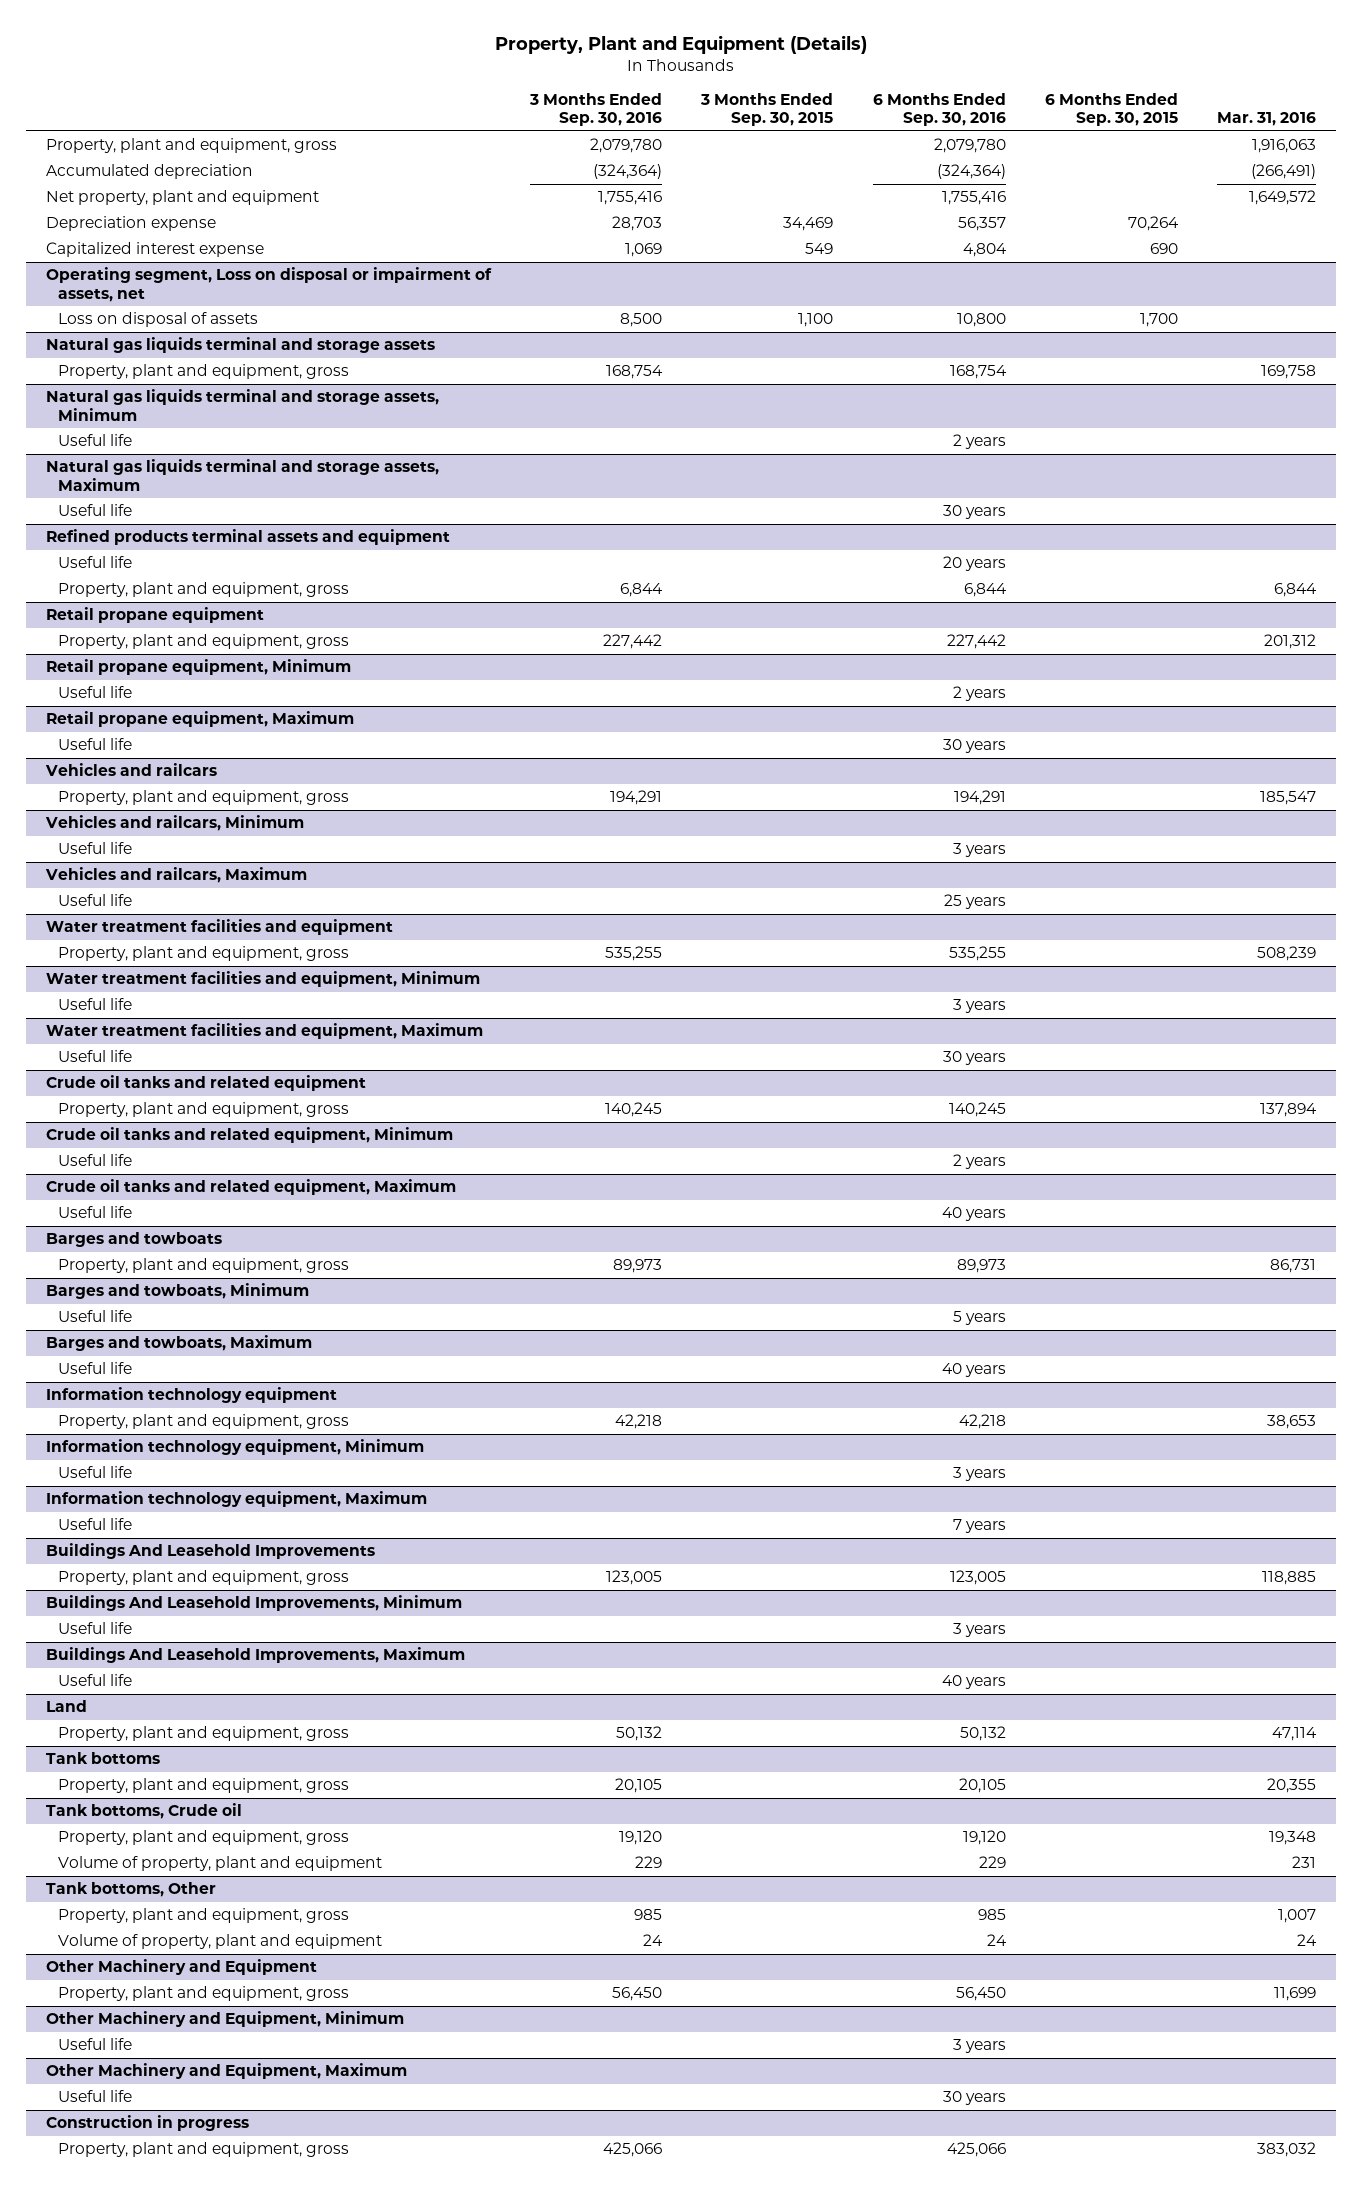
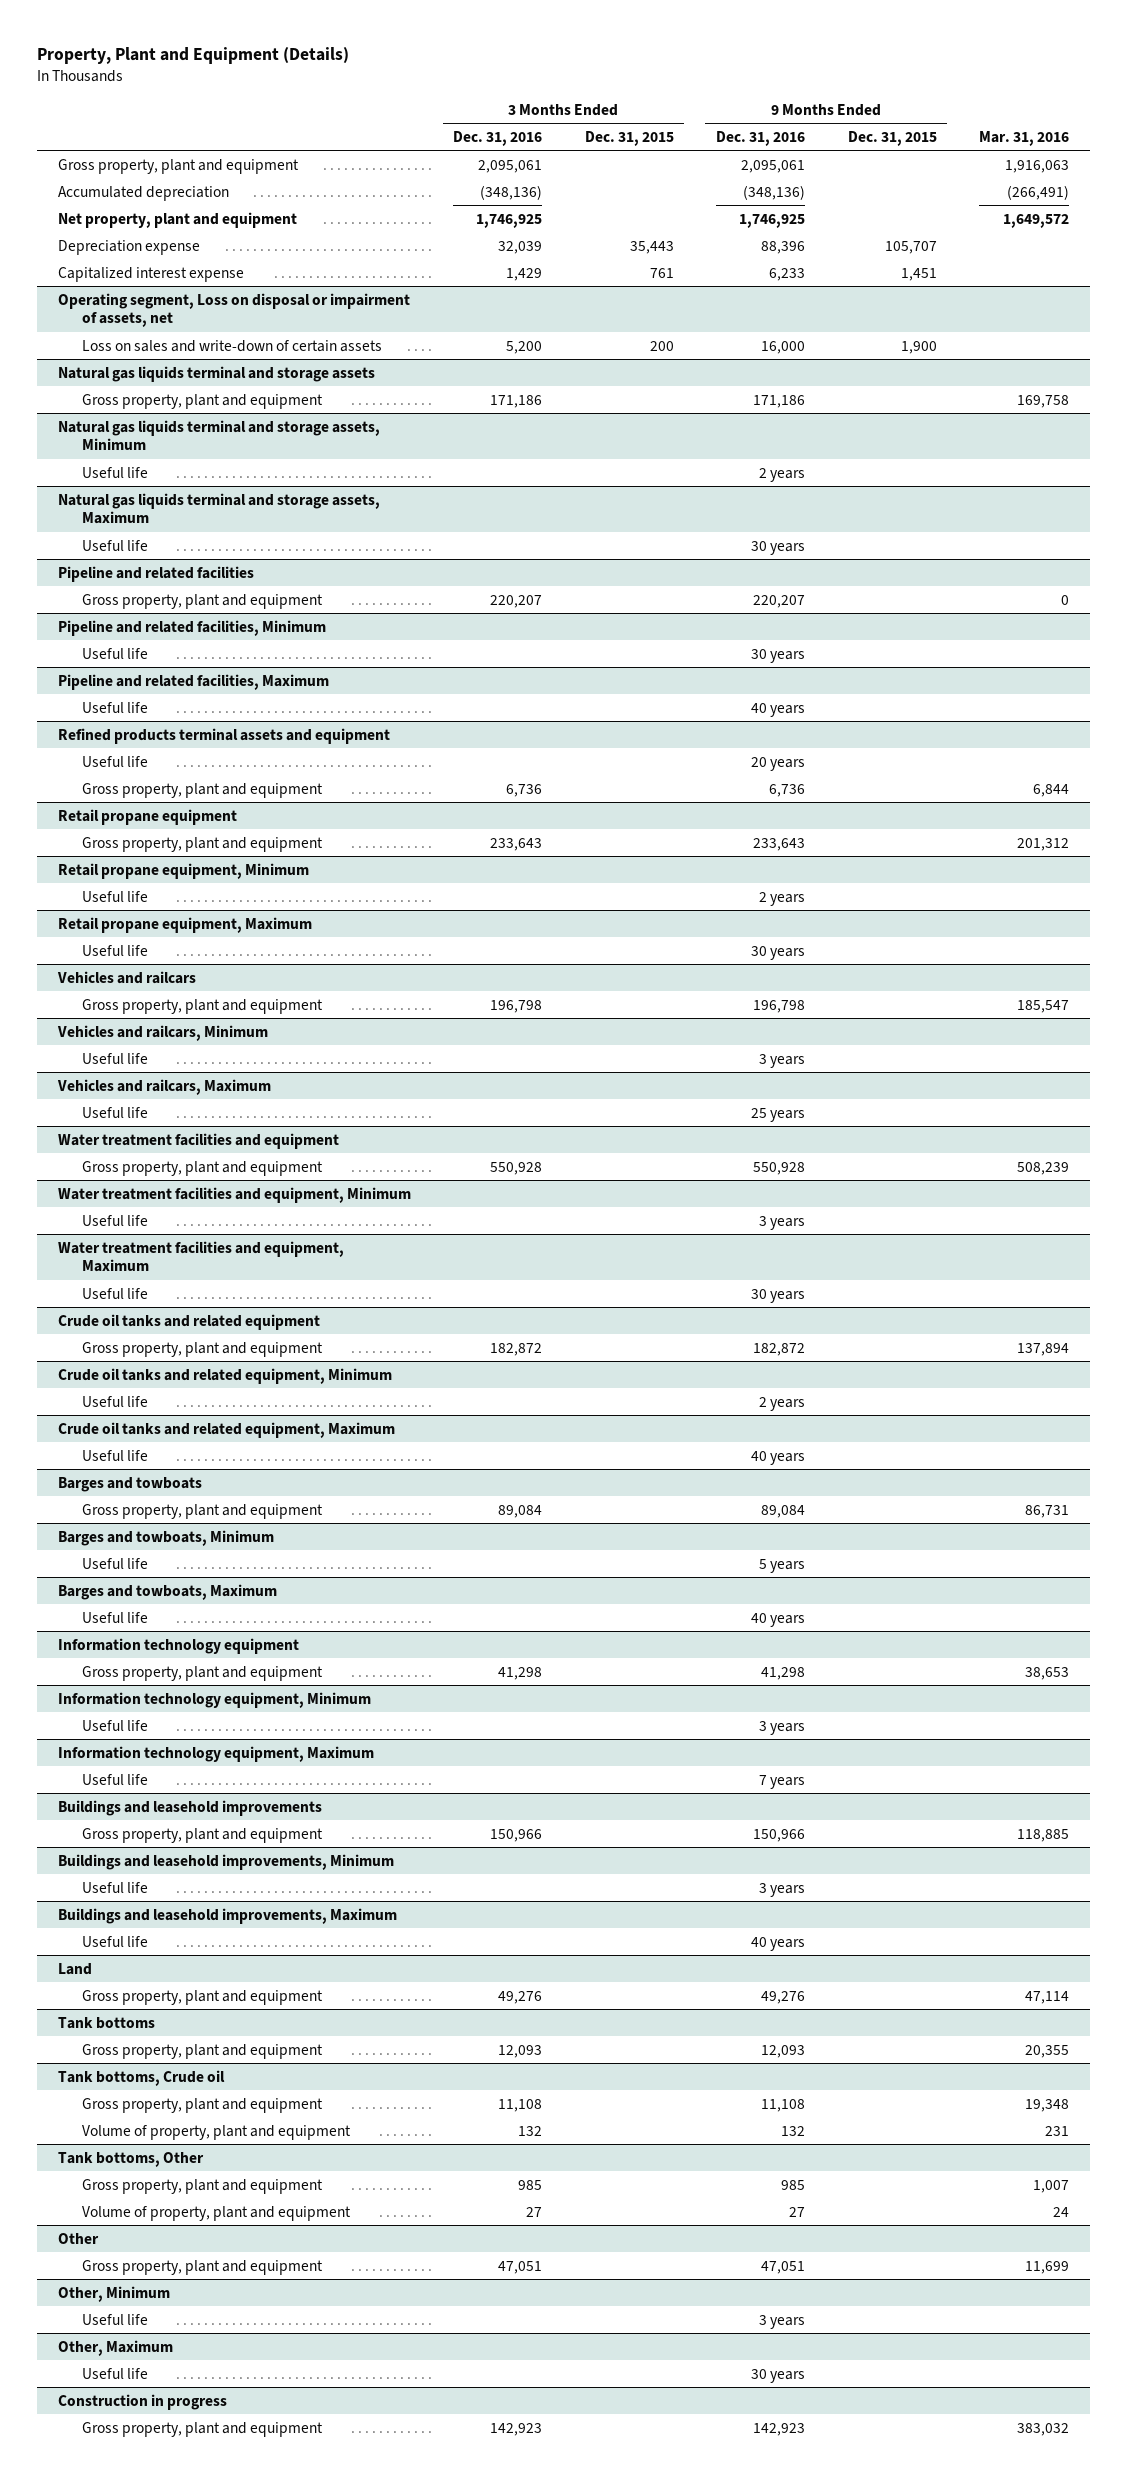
- | 3 Months Ended Sep. 30, 2016 | 3 Months Ended Sep. 30, 2015 | 6 Months Ended Sep. 30, 2016 | 6 Months Ended Sep. 30, 2015 | Mar. 31, 2016
+ | 3 Months Ended Dec. 31, 2016 | 3 Months Ended Dec. 31, 2015 | 9 Months Ended Dec. 31, 2016 | 9 Months Ended Dec. 31, 2015 | Mar. 31, 2016
- Property, plant and equipment, gross | 2,079,780 | | 2,079,780 | | 1,916,063
+ Gross property, plant and equipment | 2,095,061 | | 2,095,061 | | 1,916,063
@ Operating segment, Loss on disposal or impairment of assets, net
- Loss on disposal of assets | 8,500 | 1,100 | 10,800 | 1,700 |
+ Loss on sales and write-down of certain assets | 5,200 | 200 | 16,000 | 1,900 |
@ Natural gas liquids terminal and storage assets
- Property, plant and equipment, gross | 168,754 | | 168,754 | | 169,758
+ Gross property, plant and equipment | 171,186 | | 171,186 | | 169,758
+ Pipeline and related facilities
+ Gross property, plant and equipment | 220,207 | | 220,207 | | 0
+ Pipeline and related facilities, Minimum
+ Useful life | | | 30 years | |
+ Pipeline and related facilities, Maximum
+ Useful life | | | 40 years | |
@ Refined products terminal assets and equipment
- Property, plant and equipment, gross | 6,844 | | 6,844 | | 6,844
+ Gross property, plant and equipment | 6,736 | | 6,736 | | 6,844
@ Retail propane equipment
- Property, plant and equipment, gross | 227,442 | | 227,442 | | 201,312
+ Gross property, plant and equipment | 233,643 | | 233,643 | | 201,312
@ Vehicles and railcars
- Property, plant and equipment, gross | 194,291 | | 194,291 | | 185,547
+ Gross property, plant and equipment | 196,798 | | 196,798 | | 185,547
@ Water treatment facilities and equipment
- Property, plant and equipment, gross | 535,255 | | 535,255 | | 508,239
+ Gross property, plant and equipment | 550,928 | | 550,928 | | 508,239
@ Crude oil tanks and related equipment
- Property, plant and equipment, gross | 140,245 | | 140,245 | | 137,894
+ Gross property, plant and equipment | 182,872 | | 182,872 | | 137,894
@ Barges and towboats
- Property, plant and equipment, gross | 89,973 | | 89,973 | | 86,731
+ Gross property, plant and equipment | 89,084 | | 89,084 | | 86,731
@ Information technology equipment
- Property, plant and equipment, gross | 42,218 | | 42,218 | | 38,653
+ Gross property, plant and equipment | 41,298 | | 41,298 | | 38,653
- Buildings And Leasehold Improvements
- Property, plant and equipment, gross | 123,005 | | 123,005 | | 118,885
- Buildings And Leasehold Improvements, Minimum
+ Buildings and leasehold improvements
+ Gross property, plant and equipment | 150,966 | | 150,966 | | 118,885
+ Buildings and leasehold improvements, Minimum
- Buildings And Leasehold Improvements, Maximum
+ Buildings and leasehold improvements, Maximum
@ Land
- Property, plant and equipment, gross | 50,132 | | 50,132 | | 47,114
+ Gross property, plant and equipment | 49,276 | | 49,276 | | 47,114
@ Tank bottoms
- Property, plant and equipment, gross | 20,105 | | 20,105 | | 20,355
+ Gross property, plant and equipment | 12,093 | | 12,093 | | 20,355
@ Tank bottoms, Crude oil
- Property, plant and equipment, gross | 19,120 | | 19,120 | | 19,348
+ Gross property, plant and equipment | 11,108 | | 11,108 | | 19,348
@ Tank bottoms, Other
- Property, plant and equipment, gross | 985 | | 985 | | 1,007
+ Gross property, plant and equipment | 985 | | 985 | | 1,007
- Other Machinery and Equipment
- Property, plant and equipment, gross | 56,450 | | 56,450 | | 11,699
- Other Machinery and Equipment, Minimum
+ Other
+ Gross property, plant and equipment | 47,051 | | 47,051 | | 11,699
+ Other, Minimum
- Other Machinery and Equipment, Maximum
+ Other, Maximum
@ Construction in progress
- Property, plant and equipment, gross | 425,066 | | 425,066 | | 383,032
+ Gross property, plant and equipment | 142,923 | | 142,923 | | 383,032

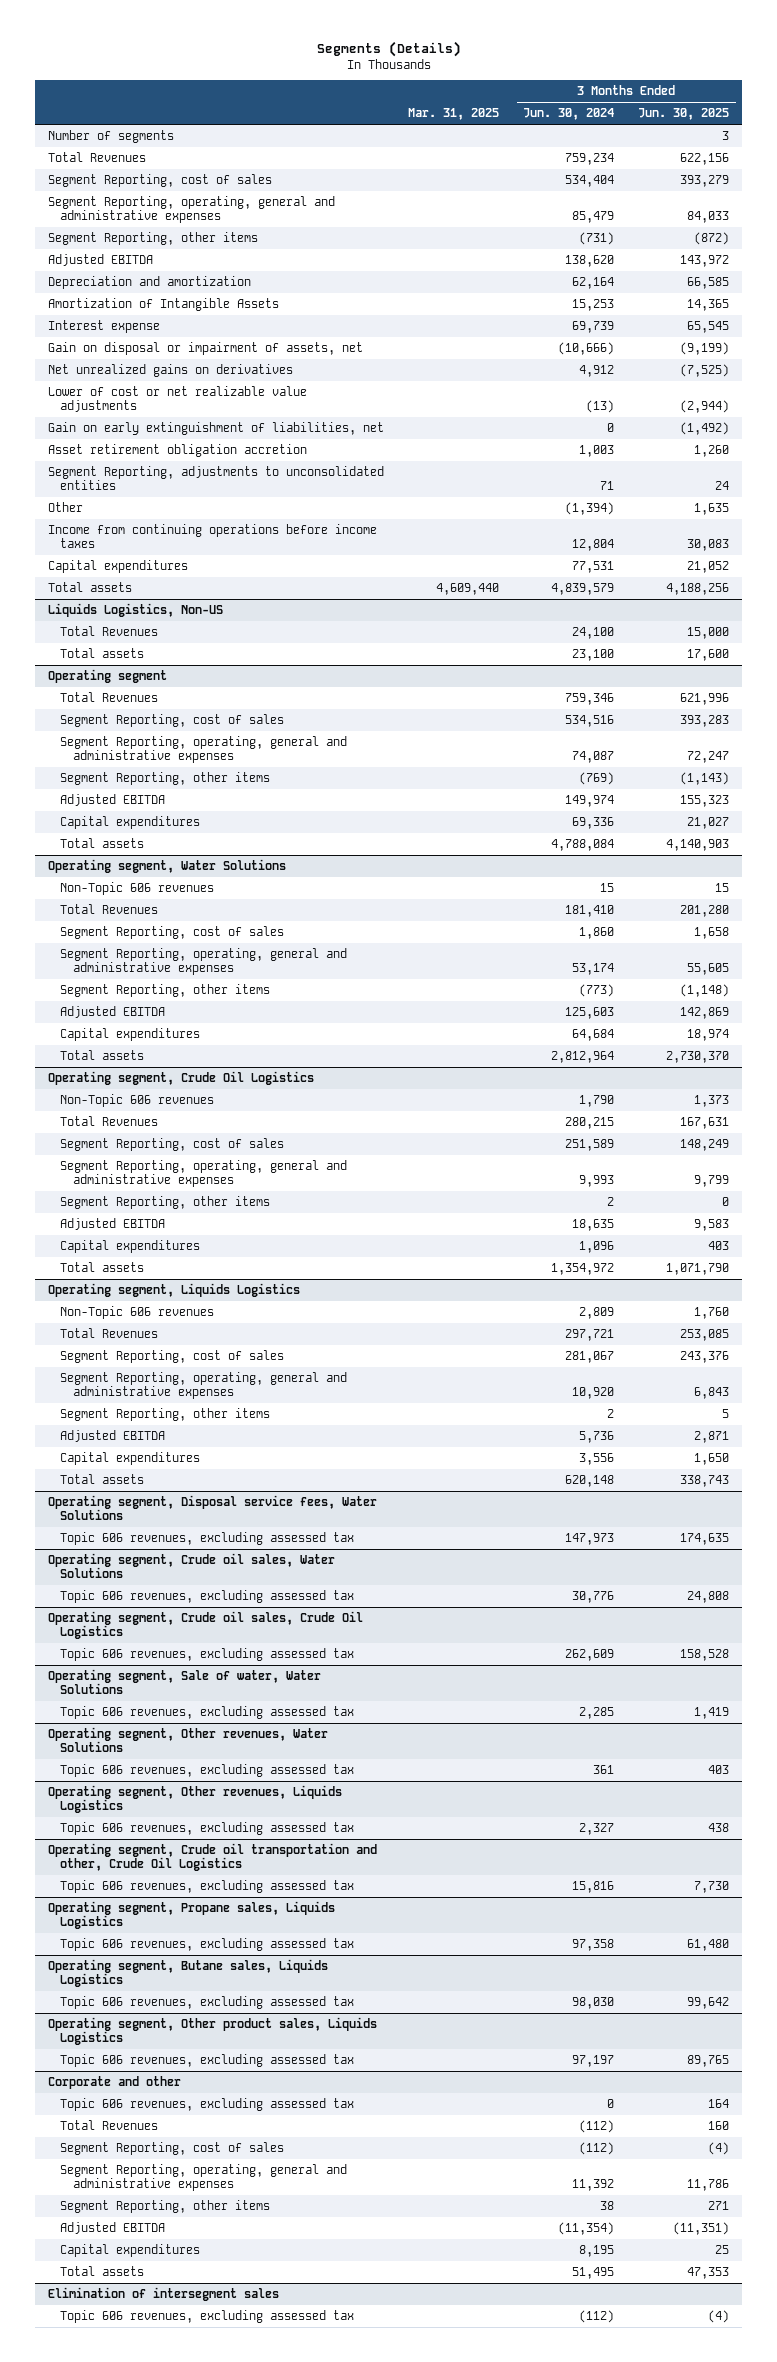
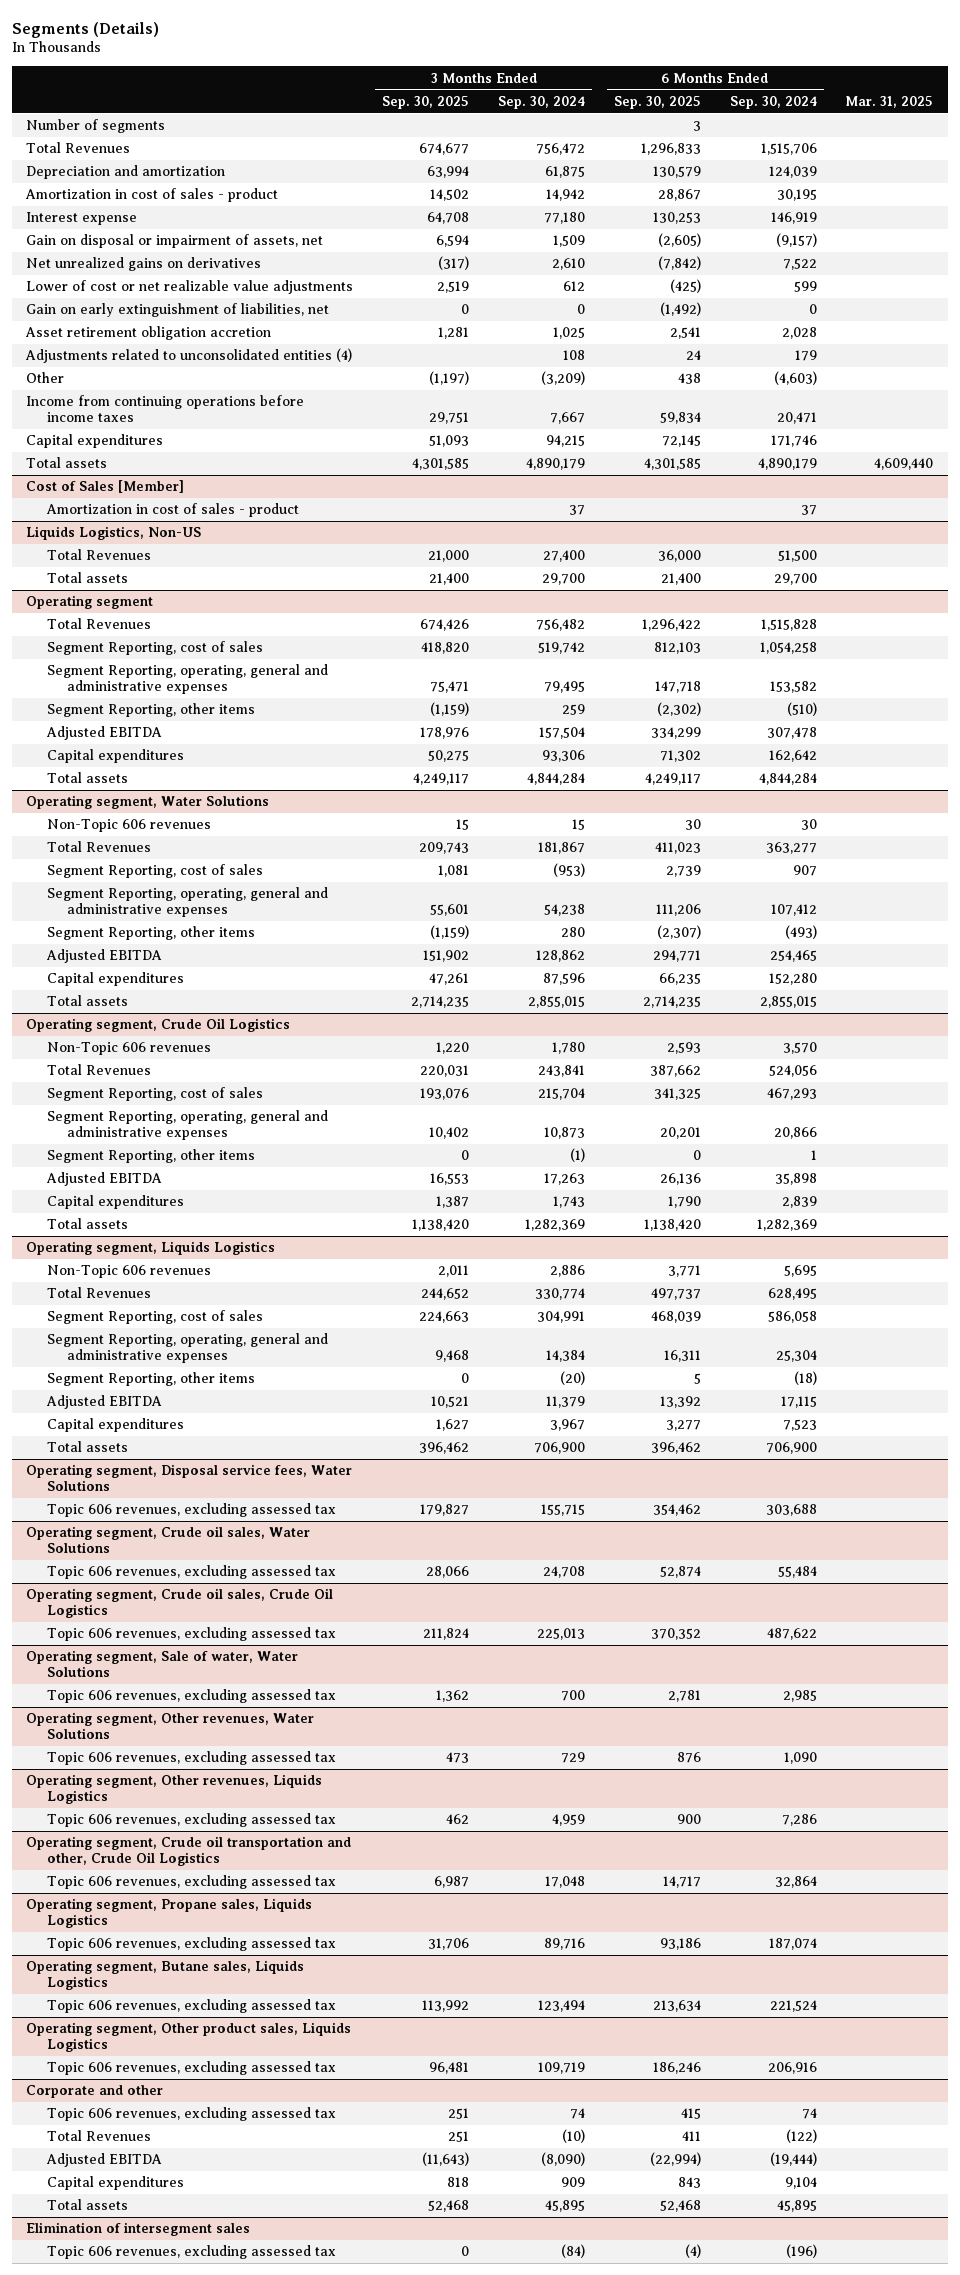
- | Mar. 31, 2025 | 3 Months Ended Jun. 30, 2024 | 3 Months Ended Jun. 30, 2025
+ | 3 Months Ended Sep. 30, 2025 | 3 Months Ended Sep. 30, 2024 | 6 Months Ended Sep. 30, 2025 | 6 Months Ended Sep. 30, 2024 | Mar. 31, 2025
- Segment Reporting, cost of sales | | 534,404 | 393,279
- Segment Reporting, operating, general and administrative expenses | | 85,479 | 84,033
- Segment Reporting, other items | | (731) | (872)
- Adjusted EBITDA | | 138,620 | 143,972
- Amortization of Intangible Assets | | 15,253 | 14,365
+ Amortization in cost of sales - product | 14,502 | 14,942 | 28,867 | 30,195 |
- Segment Reporting, adjustments to unconsolidated entities | | 71 | 24
+ Adjustments related to unconsolidated entities (4) | | 108 | 24 | 179 |
+ Cost of Sales [Member]
+ Amortization in cost of sales - product | | 37 | | 37 |
@ Corporate and other
- Segment Reporting, cost of sales | | (112) | (4)
- Segment Reporting, operating, general and administrative expenses | | 11,392 | 11,786
- Segment Reporting, other items | | 38 | 271

